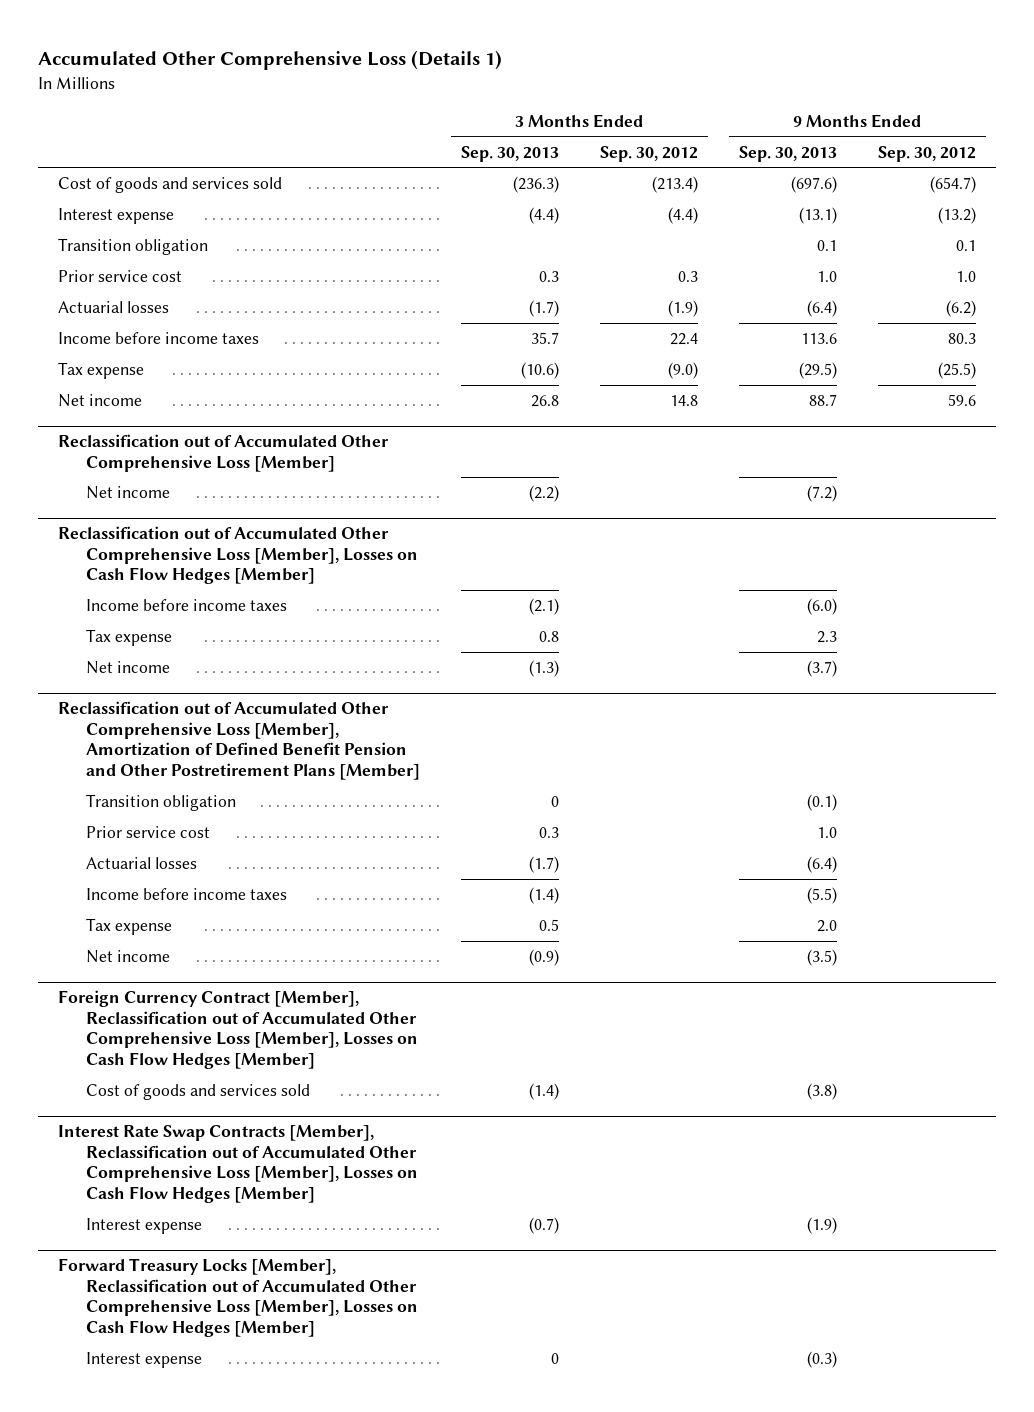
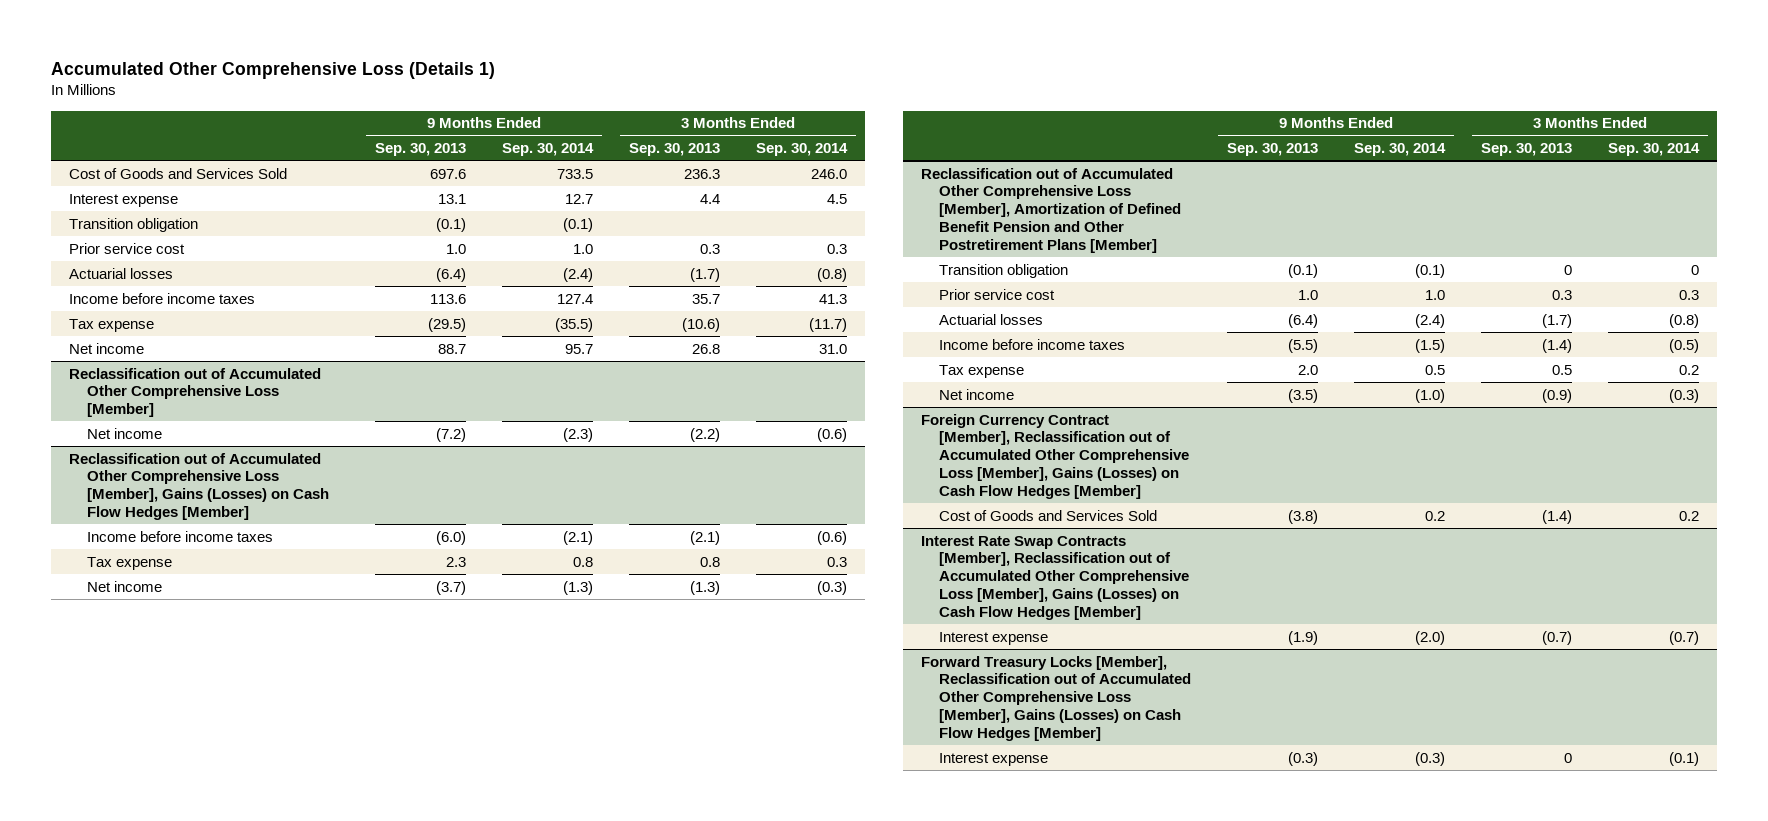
- | 3 Months Ended Sep. 30, 2013 | 3 Months Ended Sep. 30, 2012 | 9 Months Ended Sep. 30, 2013 | 9 Months Ended Sep. 30, 2012
+ | 9 Months Ended Sep. 30, 2013 | 9 Months Ended Sep. 30, 2014 | 3 Months Ended Sep. 30, 2013 | 3 Months Ended Sep. 30, 2014
- Cost of goods and services sold | (236.3) | (213.4) | (697.6) | (654.7)
- Interest expense | (4.4) | (4.4) | (13.1) | (13.2)
- Transition obligation | | | 0.1 | 0.1
+ Cost of Goods and Services Sold | 697.6 | 733.5 | 236.3 | 246.0
+ Interest expense | 13.1 | 12.7 | 4.4 | 4.5
+ Transition obligation | (0.1) | (0.1) | |
- Reclassification out of Accumulated Other Comprehensive Loss [Member], Losses on Cash Flow Hedges [Member]
+ Reclassification out of Accumulated Other Comprehensive Loss [Member], Gains (Losses) on Cash Flow Hedges [Member]
- Foreign Currency Contract [Member], Reclassification out of Accumulated Other Comprehensive Loss [Member], Losses on Cash Flow Hedges [Member]
- Cost of goods and services sold | (1.4) | | (3.8) |
- Interest Rate Swap Contracts [Member], Reclassification out of Accumulated Other Comprehensive Loss [Member], Losses on Cash Flow Hedges [Member]
+ Foreign Currency Contract [Member], Reclassification out of Accumulated Other Comprehensive Loss [Member], Gains (Losses) on Cash Flow Hedges [Member]
+ Cost of Goods and Services Sold | (3.8) | 0.2 | (1.4) | 0.2
+ Interest Rate Swap Contracts [Member], Reclassification out of Accumulated Other Comprehensive Loss [Member], Gains (Losses) on Cash Flow Hedges [Member]
- Forward Treasury Locks [Member], Reclassification out of Accumulated Other Comprehensive Loss [Member], Losses on Cash Flow Hedges [Member]
+ Forward Treasury Locks [Member], Reclassification out of Accumulated Other Comprehensive Loss [Member], Gains (Losses) on Cash Flow Hedges [Member]

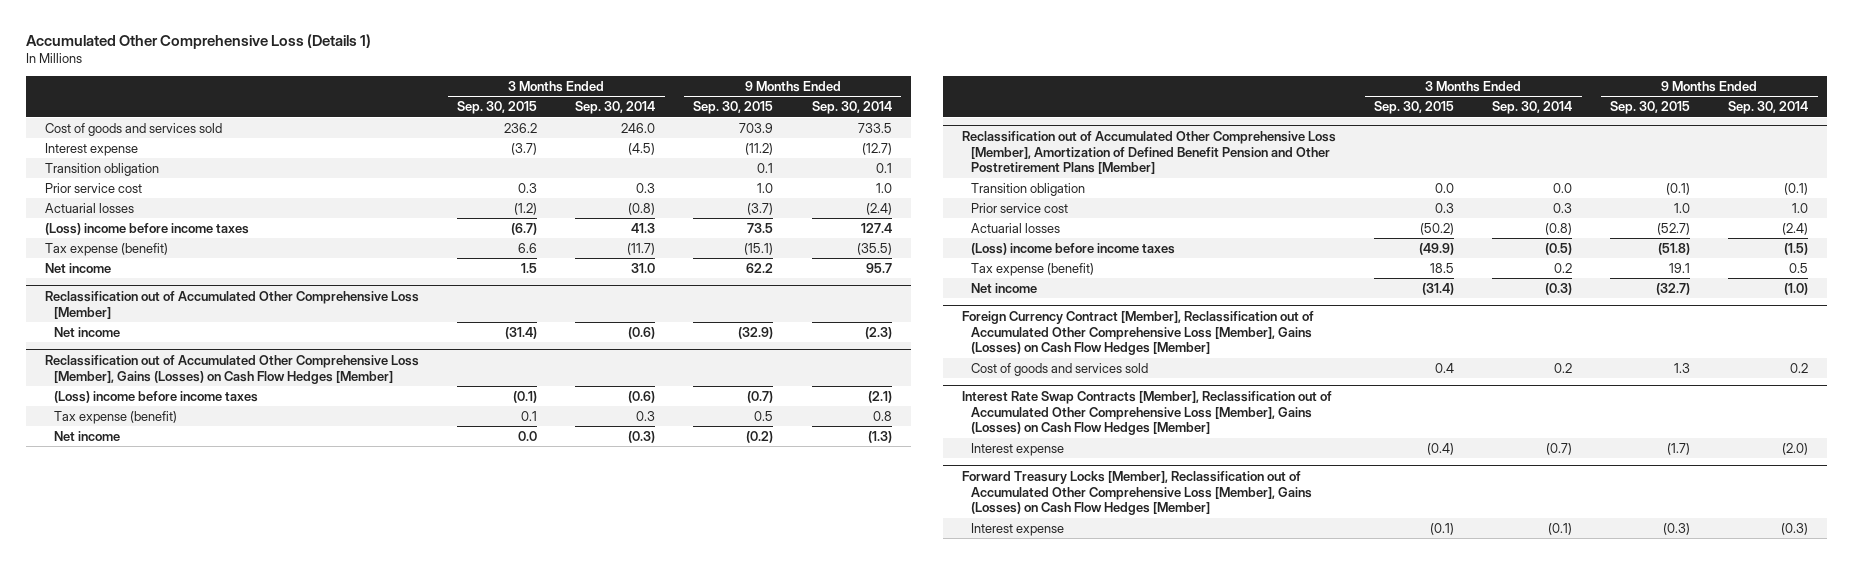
- | 9 Months Ended Sep. 30, 2013 | 9 Months Ended Sep. 30, 2014 | 3 Months Ended Sep. 30, 2013 | 3 Months Ended Sep. 30, 2014
+ | 3 Months Ended Sep. 30, 2015 | 3 Months Ended Sep. 30, 2014 | 9 Months Ended Sep. 30, 2015 | 9 Months Ended Sep. 30, 2014
- Cost of Goods and Services Sold | 697.6 | 733.5 | 236.3 | 246.0
- Interest expense | 13.1 | 12.7 | 4.4 | 4.5
- Transition obligation | (0.1) | (0.1) | |
+ Cost of goods and services sold | 236.2 | 246.0 | 703.9 | 733.5
+ Interest expense | (3.7) | (4.5) | (11.2) | (12.7)
+ Transition obligation | | | 0.1 | 0.1
- Income before income taxes | 113.6 | 127.4 | 35.7 | 41.3
- Tax expense | (29.5) | (35.5) | (10.6) | (11.7)
+ (Loss) income before income taxes | (6.7) | 41.3 | 73.5 | 127.4
+ Tax expense (benefit) | 6.6 | (11.7) | (15.1) | (35.5)
@ Reclassification out of Accumulated Other Comprehensive Loss [Member], Gains (Losses) on Cash Flow Hedges [Member]
- Income before income taxes | (6.0) | (2.1) | (2.1) | (0.6)
- Tax expense | 2.3 | 0.8 | 0.8 | 0.3
+ (Loss) income before income taxes | (0.1) | (0.6) | (0.7) | (2.1)
+ Tax expense (benefit) | 0.1 | 0.3 | 0.5 | 0.8
@ Reclassification out of Accumulated Other Comprehensive Loss [Member], Amortization of Defined Benefit Pension and Other Postretirement Plans [Member]
- Transition obligation | (0.1) | (0.1) | 0 | 0
+ Transition obligation | 0.0 | 0.0 | (0.1) | (0.1)
- Income before income taxes | (5.5) | (1.5) | (1.4) | (0.5)
- Tax expense | 2.0 | 0.5 | 0.5 | 0.2
+ (Loss) income before income taxes | (49.9) | (0.5) | (51.8) | (1.5)
+ Tax expense (benefit) | 18.5 | 0.2 | 19.1 | 0.5
@ Foreign Currency Contract [Member], Reclassification out of Accumulated Other Comprehensive Loss [Member], Gains (Losses) on Cash Flow Hedges [Member]
- Cost of Goods and Services Sold | (3.8) | 0.2 | (1.4) | 0.2
+ Cost of goods and services sold | 0.4 | 0.2 | 1.3 | 0.2

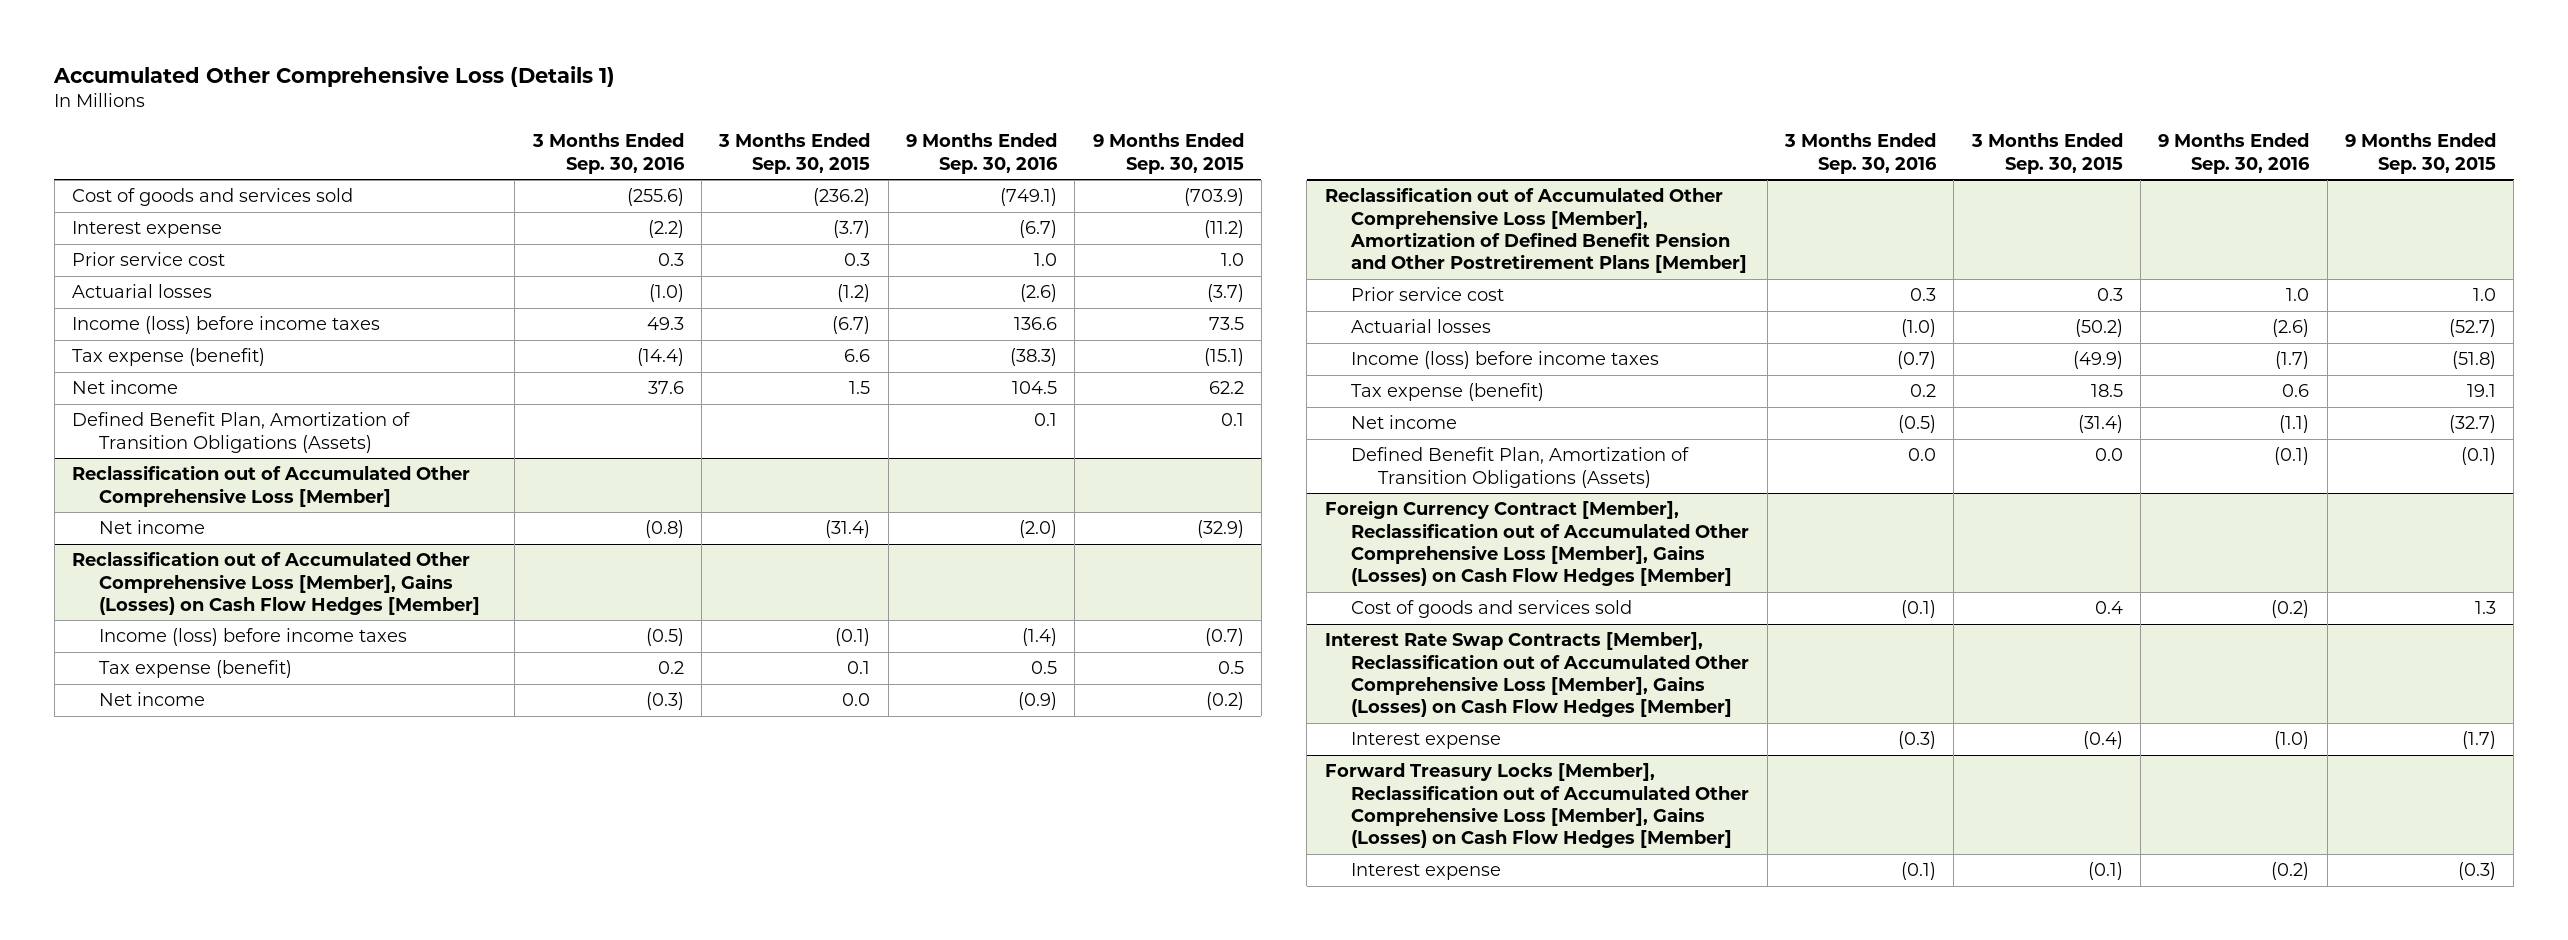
- | 3 Months Ended Sep. 30, 2015 | 3 Months Ended Sep. 30, 2014 | 9 Months Ended Sep. 30, 2015 | 9 Months Ended Sep. 30, 2014
+ | 3 Months Ended Sep. 30, 2016 | 3 Months Ended Sep. 30, 2015 | 9 Months Ended Sep. 30, 2016 | 9 Months Ended Sep. 30, 2015
- Cost of goods and services sold | 236.2 | 246.0 | 703.9 | 733.5
+ Cost of goods and services sold | (255.6) | (236.2) | (749.1) | (703.9)
- Transition obligation | | | 0.1 | 0.1
- (Loss) income before income taxes | (6.7) | 41.3 | 73.5 | 127.4
+ Income (loss) before income taxes | 49.3 | (6.7) | 136.6 | 73.5
+ Defined Benefit Plan, Amortization of Transition Obligations (Assets) | | | 0.1 | 0.1
@ Reclassification out of Accumulated Other Comprehensive Loss [Member], Gains (Losses) on Cash Flow Hedges [Member]
- (Loss) income before income taxes | (0.1) | (0.6) | (0.7) | (2.1)
+ Income (loss) before income taxes | (0.5) | (0.1) | (1.4) | (0.7)
@ Reclassification out of Accumulated Other Comprehensive Loss [Member], Amortization of Defined Benefit Pension and Other Postretirement Plans [Member]
- Transition obligation | 0.0 | 0.0 | (0.1) | (0.1)
- (Loss) income before income taxes | (49.9) | (0.5) | (51.8) | (1.5)
+ Income (loss) before income taxes | (0.7) | (49.9) | (1.7) | (51.8)
+ Defined Benefit Plan, Amortization of Transition Obligations (Assets) | 0.0 | 0.0 | (0.1) | (0.1)

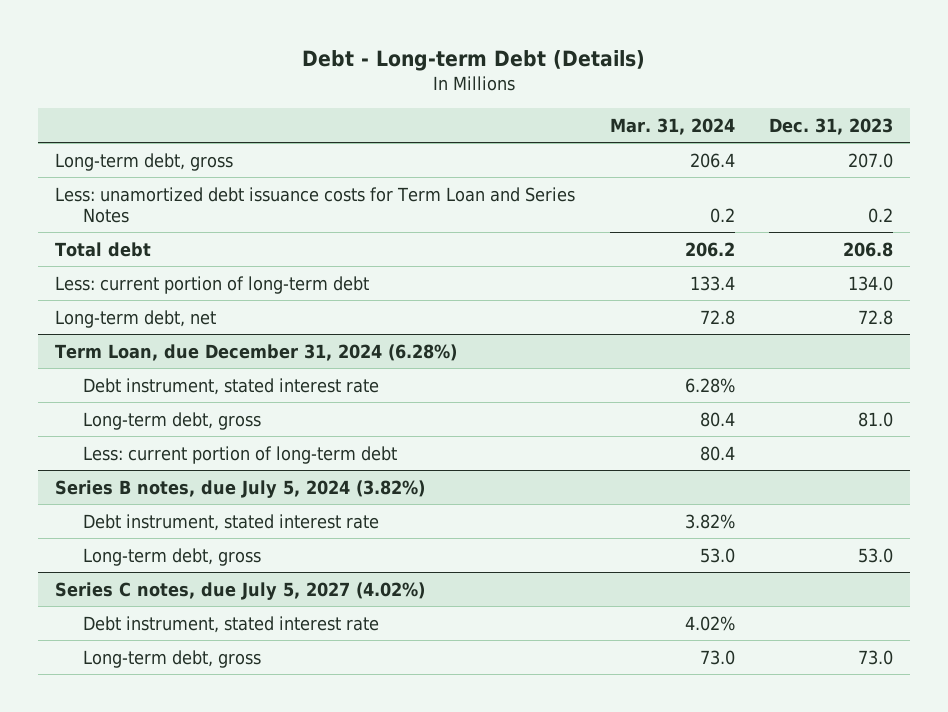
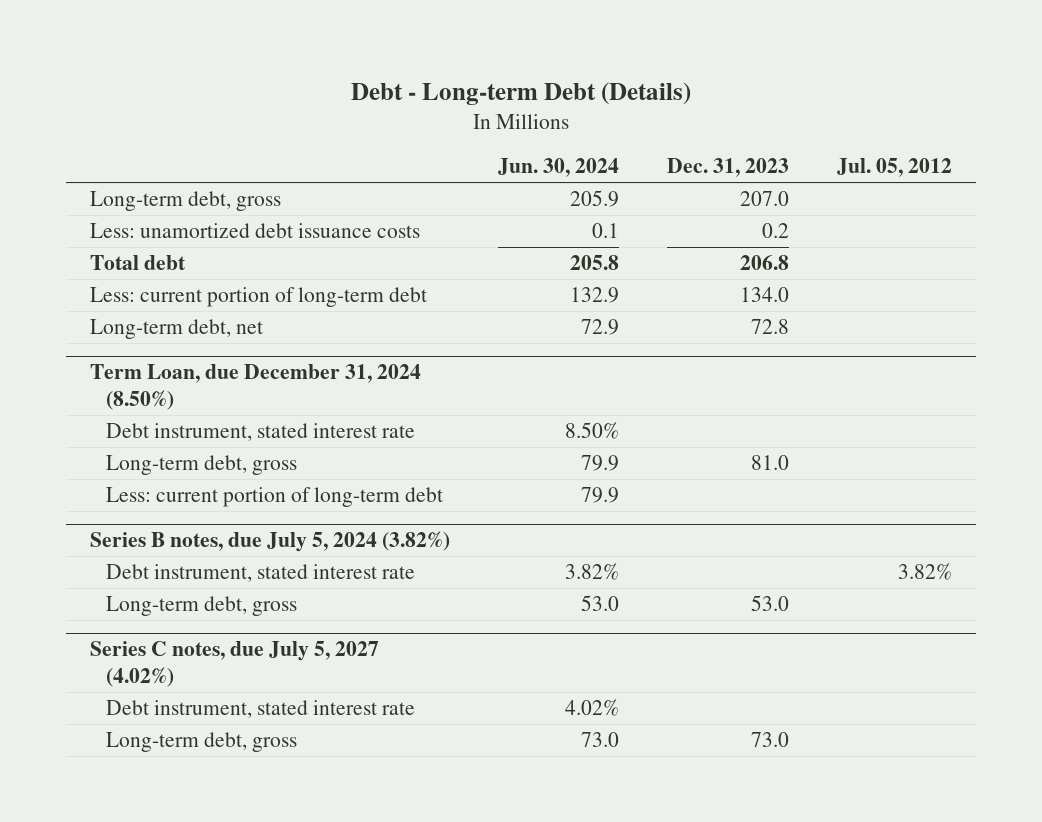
- | Mar. 31, 2024 | Dec. 31, 2023
+ | Jun. 30, 2024 | Dec. 31, 2023 | Jul. 05, 2012
- Less: unamortized debt issuance costs for Term Loan and Series Notes | 0.2 | 0.2
+ Less: unamortized debt issuance costs | 0.1 | 0.2 |
- Term Loan, due December 31, 2024 (6.28%)
+ Term Loan, due December 31, 2024 (8.50%)

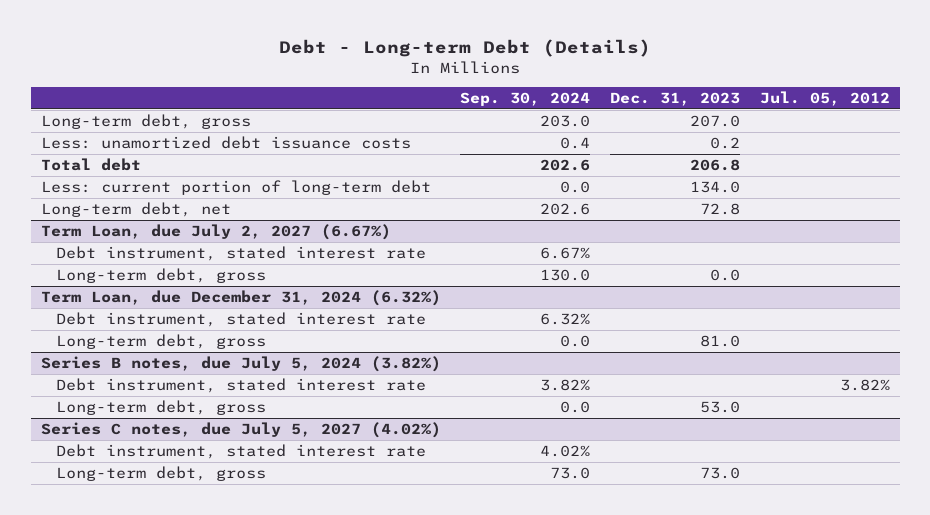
- | Jun. 30, 2024 | Dec. 31, 2023 | Jul. 05, 2012
+ | Sep. 30, 2024 | Dec. 31, 2023 | Jul. 05, 2012
- Term Loan, due December 31, 2024 (8.50%)
+ Term Loan, due July 2, 2027 (6.67%)
+ Long-term debt, gross | 130.0 | 0.0 |
+ Term Loan, due December 31, 2024 (6.32%)
+ Debt instrument, stated interest rate | 6.32% | |
- Less: current portion of long-term debt | 79.9 | |

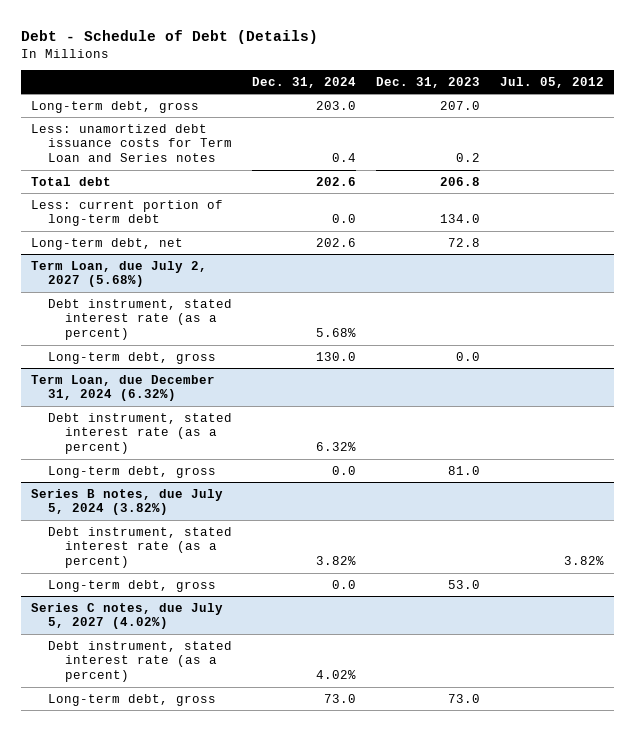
- Debt - Long-term Debt (Details)
+ Debt - Schedule of Debt (Details)
- | Sep. 30, 2024 | Dec. 31, 2023 | Jul. 05, 2012
+ | Dec. 31, 2024 | Dec. 31, 2023 | Jul. 05, 2012
- Less: unamortized debt issuance costs | 0.4 | 0.2 |
+ Less: unamortized debt issuance costs for Term Loan and Series notes | 0.4 | 0.2 |
- Term Loan, due July 2, 2027 (6.67%)
- Debt instrument, stated interest rate | 6.67% | |
+ Term Loan, due July 2, 2027 (5.68%)
+ Debt instrument, stated interest rate (as a percent) | 5.68% | |
@ Term Loan, due December 31, 2024 (6.32%)
- Debt instrument, stated interest rate | 6.32% | |
+ Debt instrument, stated interest rate (as a percent) | 6.32% | |
@ Series B notes, due July 5, 2024 (3.82%)
- Debt instrument, stated interest rate | 3.82% | | 3.82%
+ Debt instrument, stated interest rate (as a percent) | 3.82% | | 3.82%
@ Series C notes, due July 5, 2027 (4.02%)
- Debt instrument, stated interest rate | 4.02% | |
+ Debt instrument, stated interest rate (as a percent) | 4.02% | |

